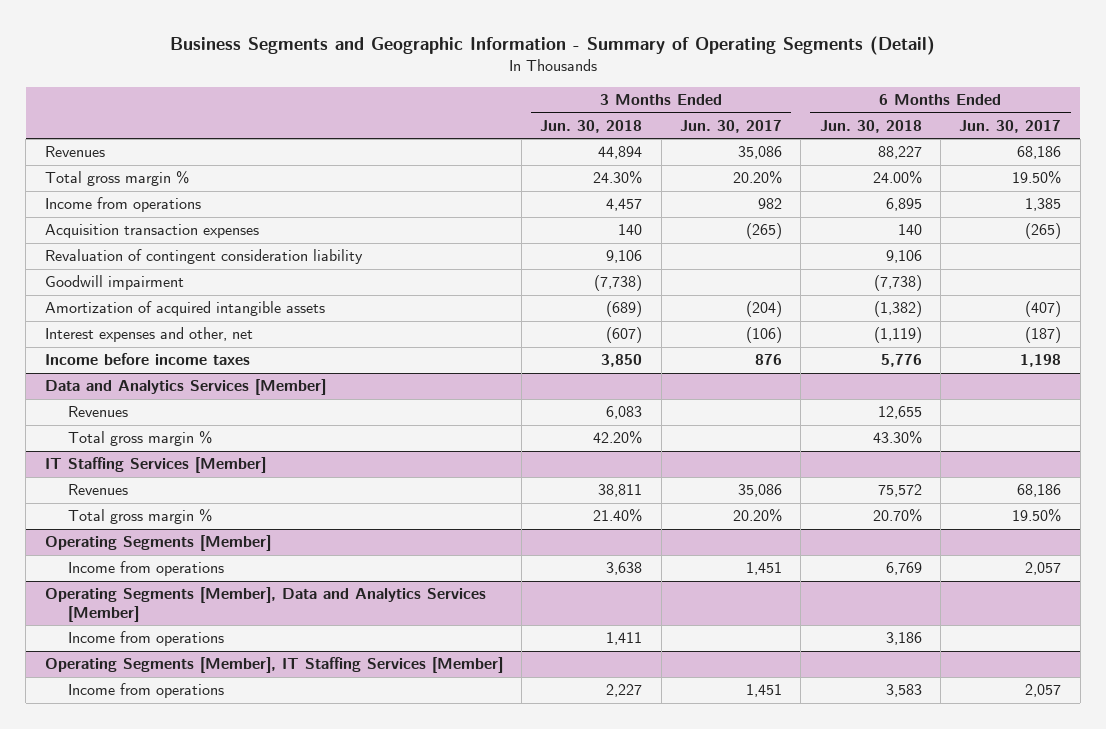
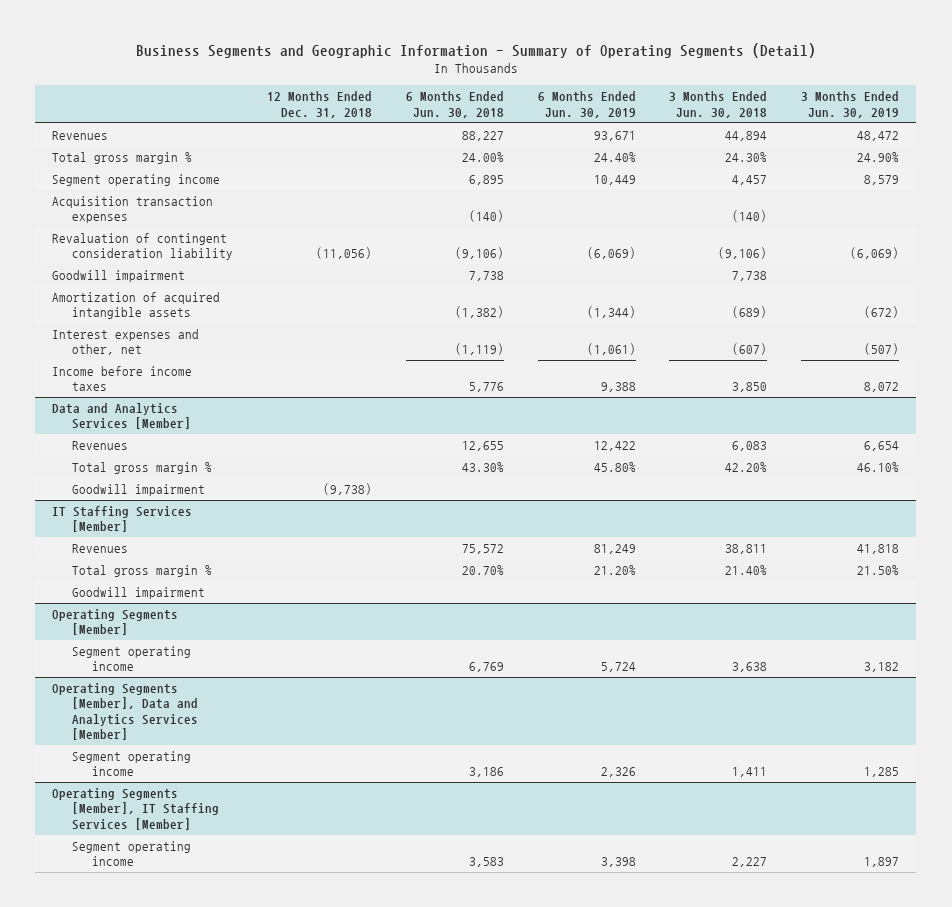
- | 3 Months Ended Jun. 30, 2018 | 3 Months Ended Jun. 30, 2017 | 6 Months Ended Jun. 30, 2018 | 6 Months Ended Jun. 30, 2017
+ | 12 Months Ended Dec. 31, 2018 | 6 Months Ended Jun. 30, 2018 | 6 Months Ended Jun. 30, 2019 | 3 Months Ended Jun. 30, 2018 | 3 Months Ended Jun. 30, 2019
- Income from operations | 4,457 | 982 | 6,895 | 1,385
- Acquisition transaction expenses | 140 | (265) | 140 | (265)
- Revaluation of contingent consideration liability | 9,106 | | 9,106 |
- Goodwill impairment | (7,738) | | (7,738) |
+ Segment operating income | | 6,895 | 10,449 | 4,457 | 8,579
+ Acquisition transaction expenses | | (140) | | (140) |
+ Revaluation of contingent consideration liability | (11,056) | (9,106) | (6,069) | (9,106) | (6,069)
+ Goodwill impairment | | 7,738 | | 7,738 |
@ Data and Analytics Services [Member]
+ Goodwill impairment | (9,738) | | | |
@ IT Staffing Services [Member]
+ Goodwill impairment
@ Operating Segments [Member]
- Income from operations | 3,638 | 1,451 | 6,769 | 2,057
+ Segment operating income | | 6,769 | 5,724 | 3,638 | 3,182
@ Operating Segments [Member], Data and Analytics Services [Member]
- Income from operations | 1,411 | | 3,186 |
+ Segment operating income | | 3,186 | 2,326 | 1,411 | 1,285
@ Operating Segments [Member], IT Staffing Services [Member]
- Income from operations | 2,227 | 1,451 | 3,583 | 2,057
+ Segment operating income | | 3,583 | 3,398 | 2,227 | 1,897

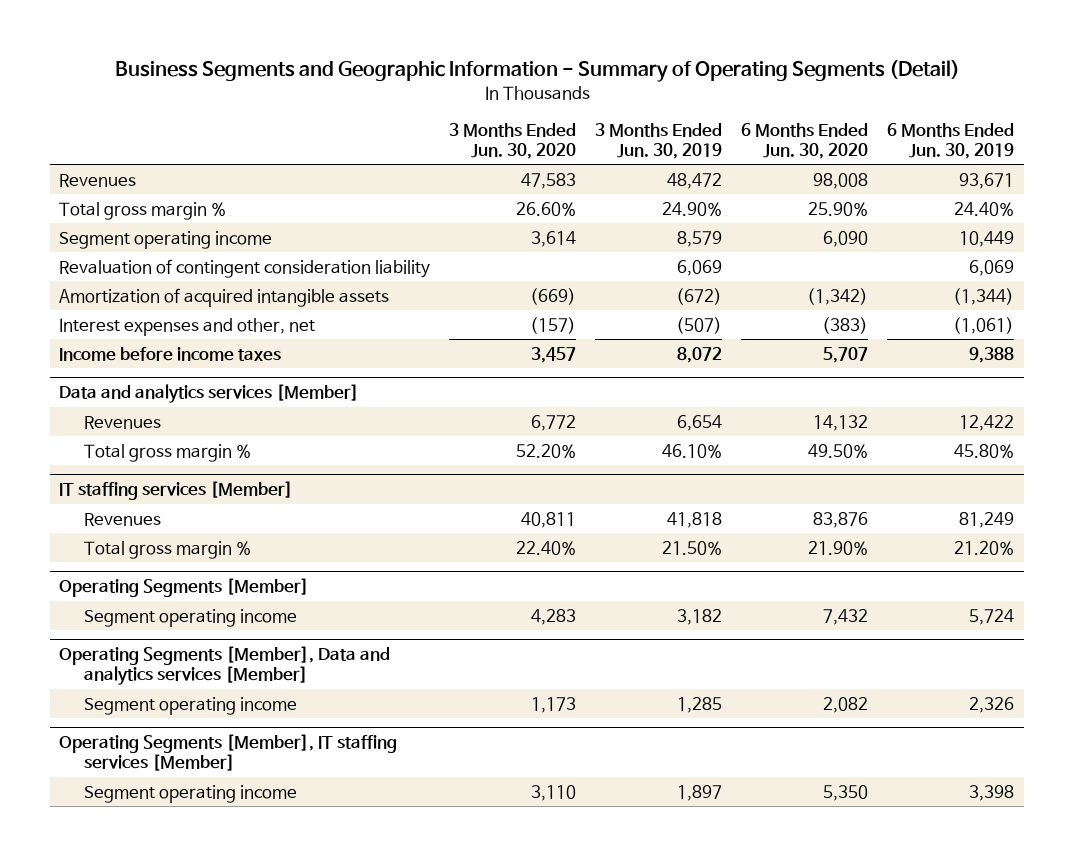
- | 12 Months Ended Dec. 31, 2018 | 6 Months Ended Jun. 30, 2018 | 6 Months Ended Jun. 30, 2019 | 3 Months Ended Jun. 30, 2018 | 3 Months Ended Jun. 30, 2019
+ | 3 Months Ended Jun. 30, 2020 | 3 Months Ended Jun. 30, 2019 | 6 Months Ended Jun. 30, 2020 | 6 Months Ended Jun. 30, 2019
- Acquisition transaction expenses | | (140) | | (140) |
- Revaluation of contingent consideration liability | (11,056) | (9,106) | (6,069) | (9,106) | (6,069)
- Goodwill impairment | | 7,738 | | 7,738 |
+ Revaluation of contingent consideration liability | | 6,069 | | 6,069
- Data and Analytics Services [Member]
+ Data and analytics services [Member]
- Goodwill impairment | (9,738) | | | |
- IT Staffing Services [Member]
+ IT staffing services [Member]
- Goodwill impairment
- Operating Segments [Member], Data and Analytics Services [Member]
+ Operating Segments [Member], Data and analytics services [Member]
- Operating Segments [Member], IT Staffing Services [Member]
+ Operating Segments [Member], IT staffing services [Member]

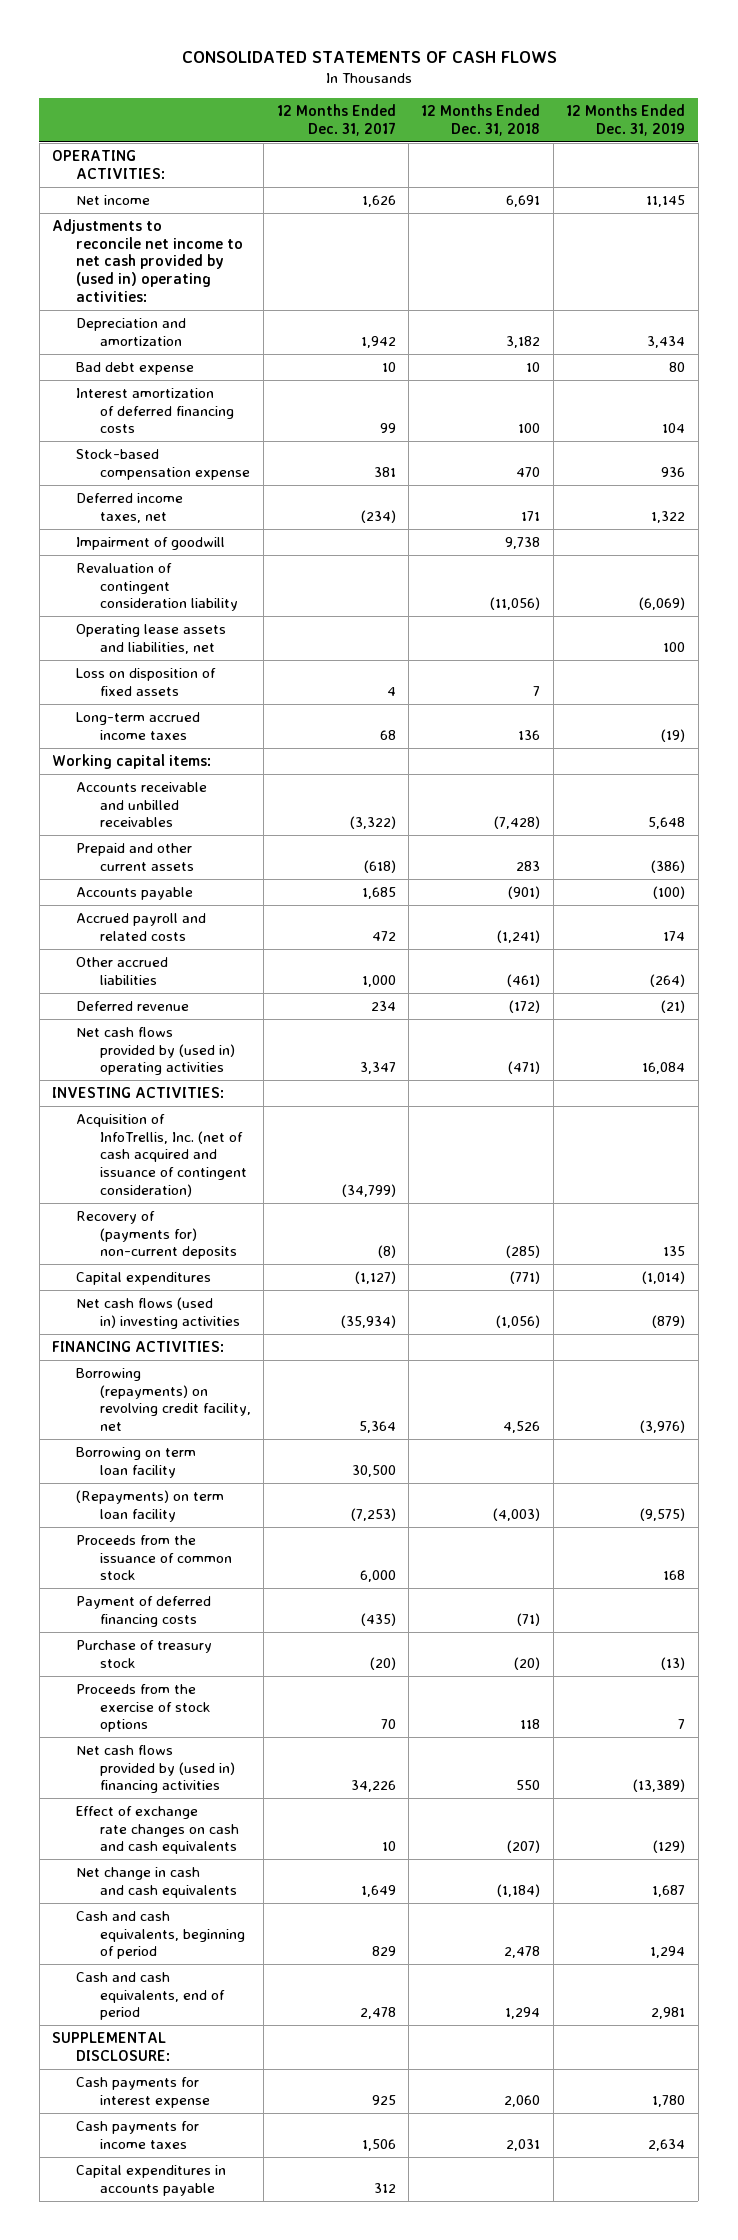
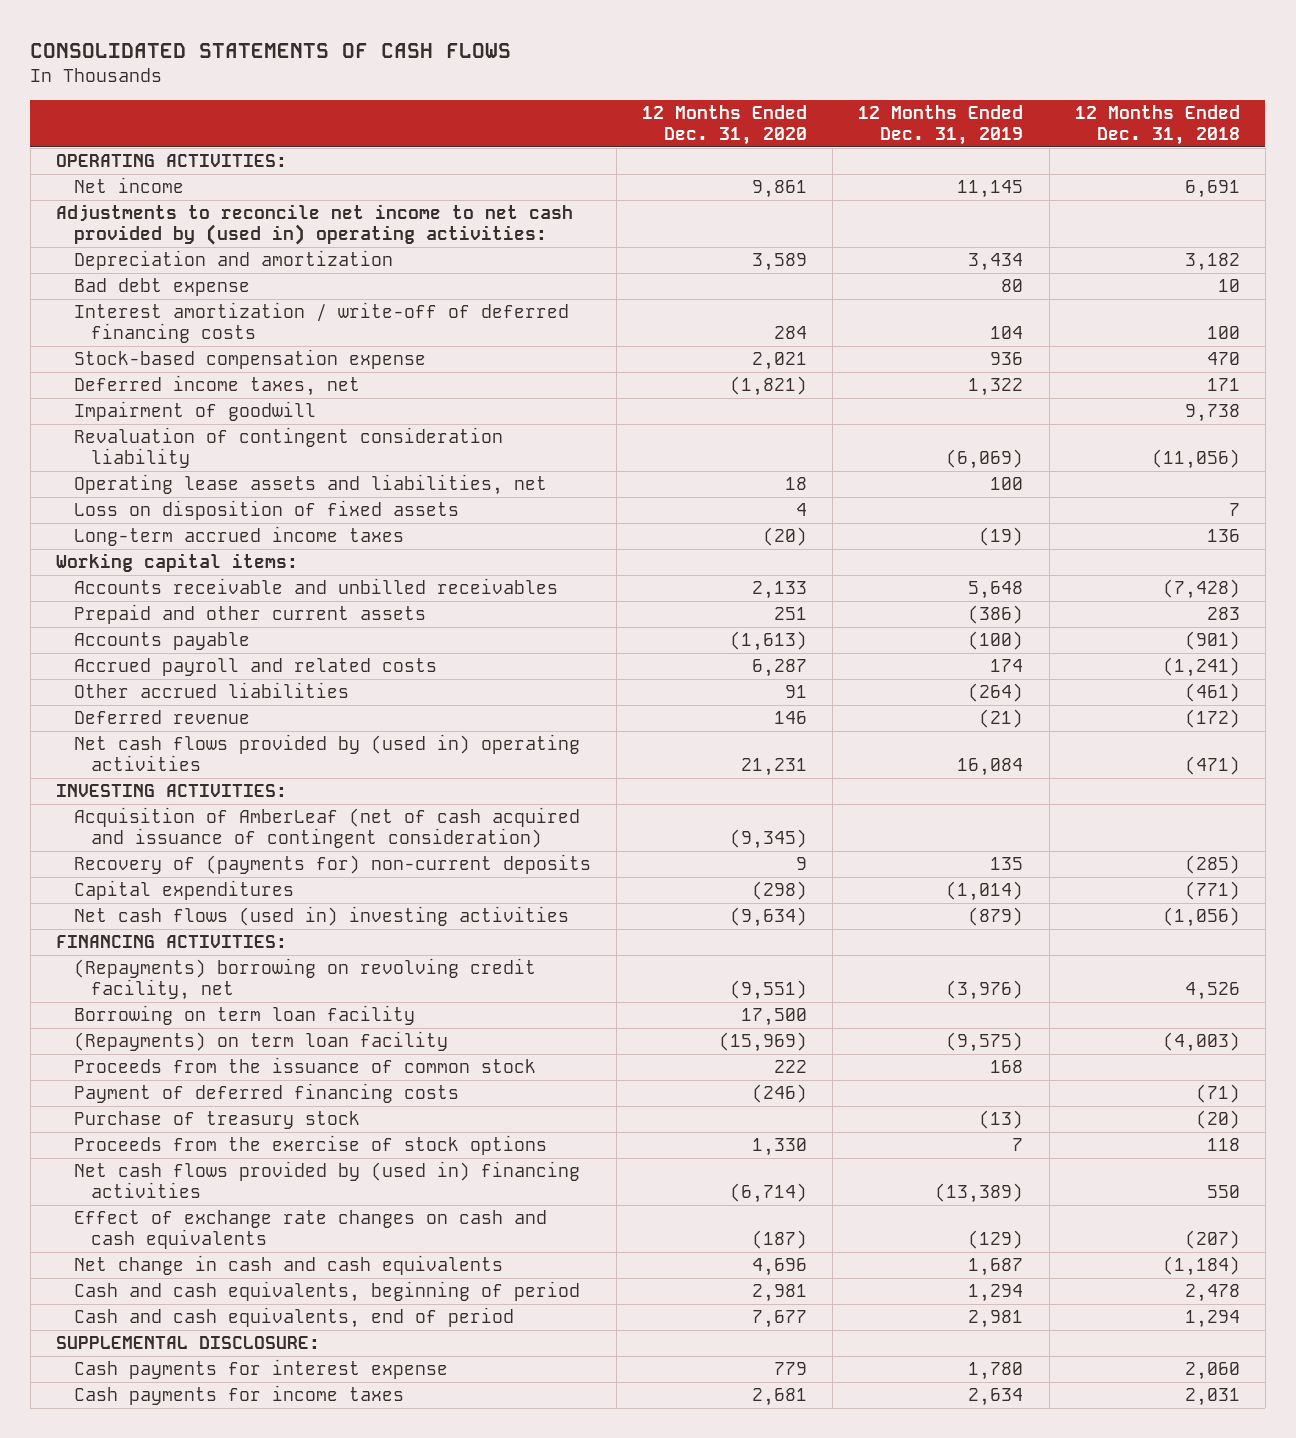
- | 12 Months Ended Dec. 31, 2017 | 12 Months Ended Dec. 31, 2018 | 12 Months Ended Dec. 31, 2019
+ | 12 Months Ended Dec. 31, 2020 | 12 Months Ended Dec. 31, 2019 | 12 Months Ended Dec. 31, 2018
- Interest amortization of deferred financing costs | 99 | 100 | 104
+ Interest amortization / write-off of deferred financing costs | 284 | 104 | 100
- Acquisition of InfoTrellis, Inc. (net of cash acquired and issuance of contingent consideration) | (34,799) | |
+ Acquisition of AmberLeaf (net of cash acquired and issuance of contingent consideration) | (9,345) | |
- Borrowing (repayments) on revolving credit facility, net | 5,364 | 4,526 | (3,976)
+ (Repayments) borrowing on revolving credit facility, net | (9,551) | (3,976) | 4,526
- Capital expenditures in accounts payable | 312 | |

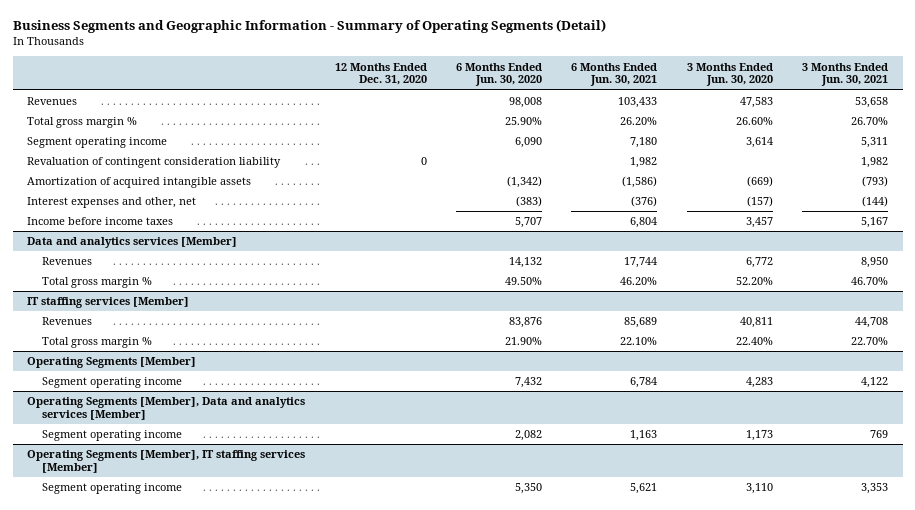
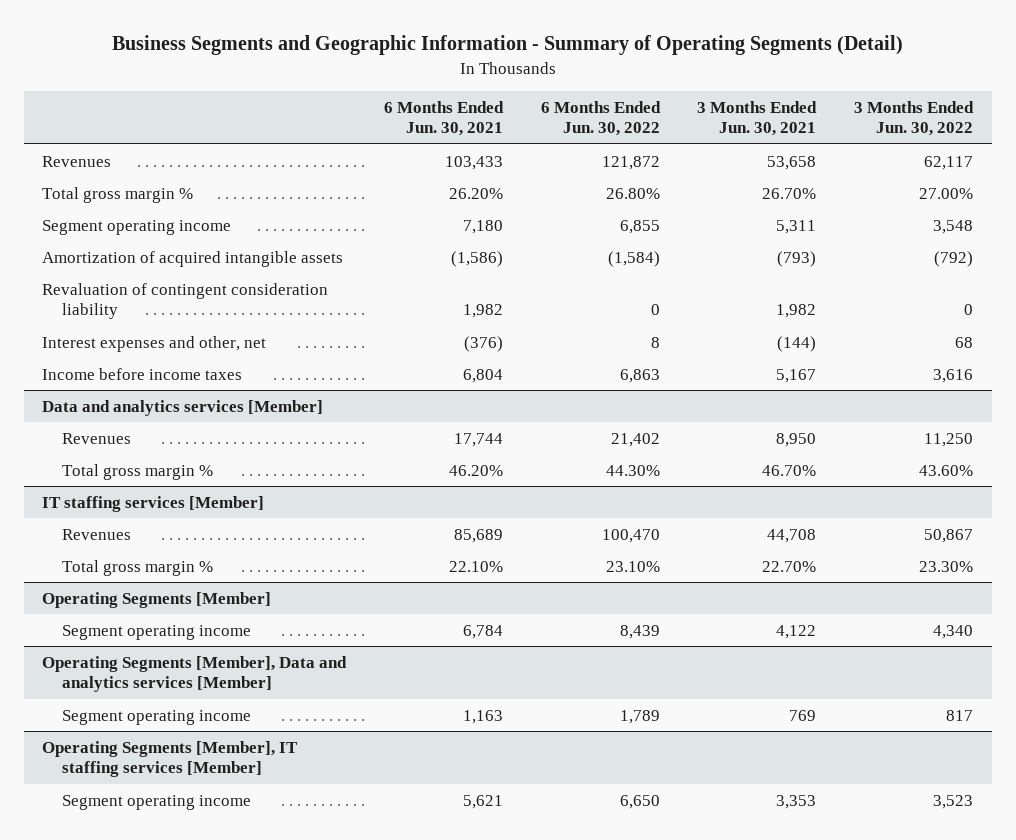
- | 12 Months Ended Dec. 31, 2020 | 6 Months Ended Jun. 30, 2020 | 6 Months Ended Jun. 30, 2021 | 3 Months Ended Jun. 30, 2020 | 3 Months Ended Jun. 30, 2021
+ | 6 Months Ended Jun. 30, 2021 | 6 Months Ended Jun. 30, 2022 | 3 Months Ended Jun. 30, 2021 | 3 Months Ended Jun. 30, 2022
moved down: Revaluation of contingent consideration liability | 1,982 | 0 | 1,982 | 0

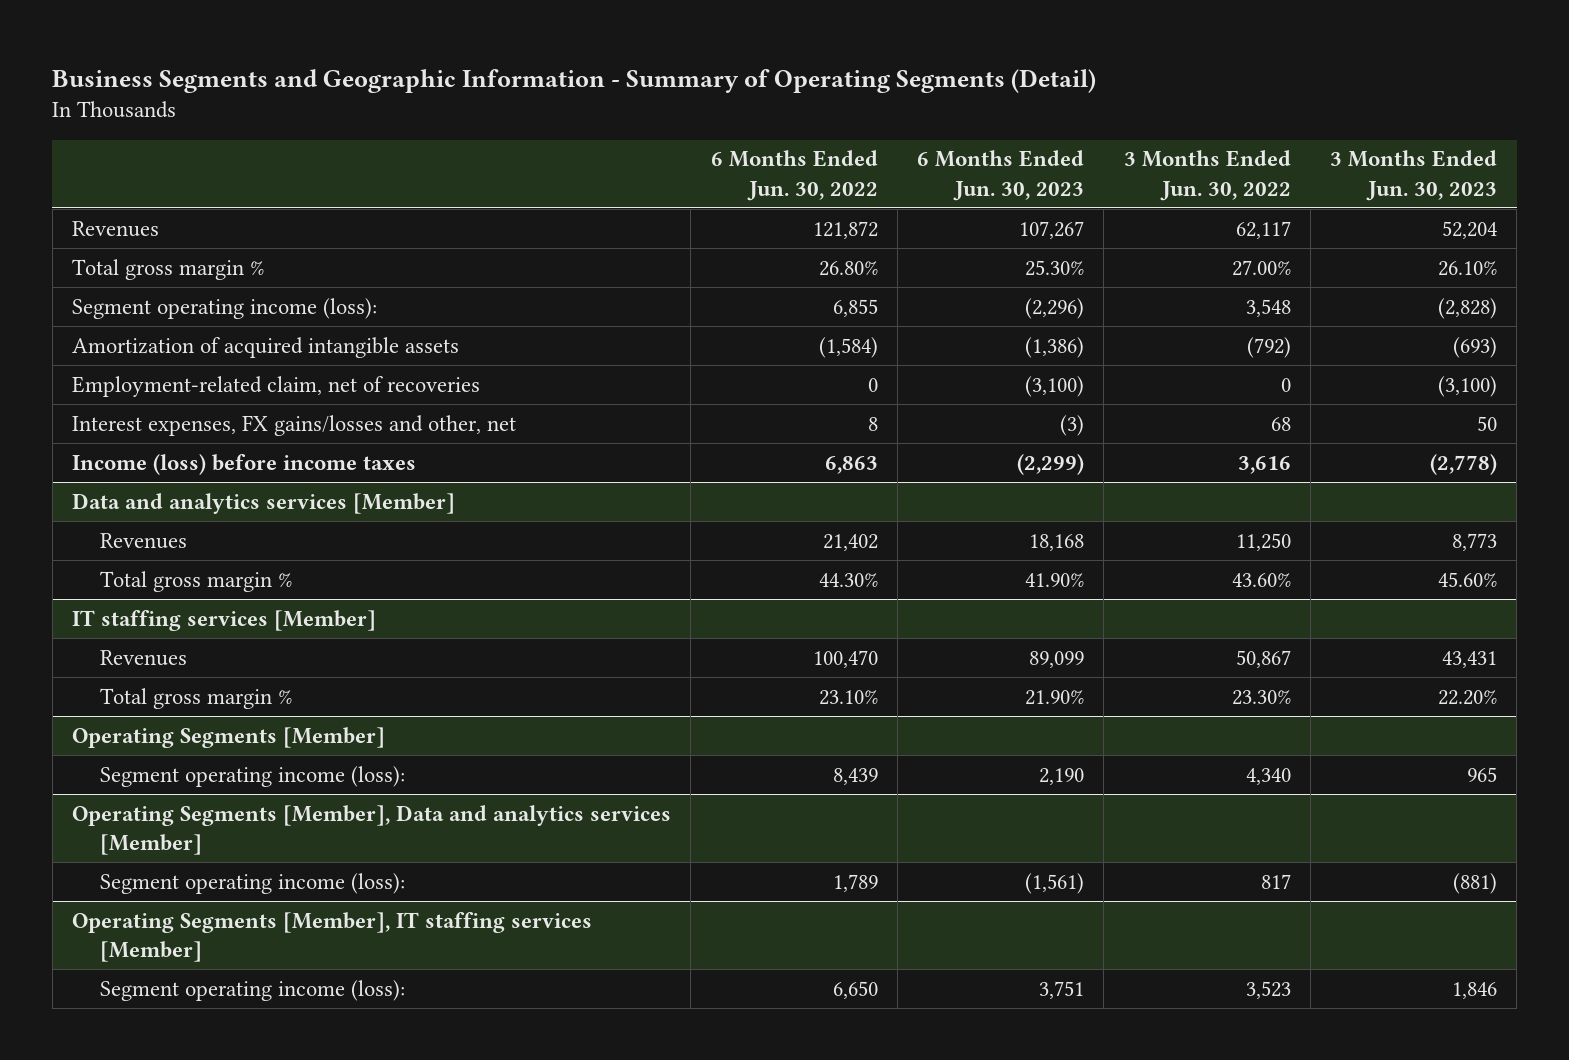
- | 6 Months Ended Jun. 30, 2021 | 6 Months Ended Jun. 30, 2022 | 3 Months Ended Jun. 30, 2021 | 3 Months Ended Jun. 30, 2022
+ | 6 Months Ended Jun. 30, 2022 | 6 Months Ended Jun. 30, 2023 | 3 Months Ended Jun. 30, 2022 | 3 Months Ended Jun. 30, 2023
- Segment operating income | 7,180 | 6,855 | 5,311 | 3,548
+ Segment operating income (loss): | 6,855 | (2,296) | 3,548 | (2,828)
- Revaluation of contingent consideration liability | 1,982 | 0 | 1,982 | 0
- Interest expenses and other, net | (376) | 8 | (144) | 68
- Income before income taxes | 6,804 | 6,863 | 5,167 | 3,616
+ Employment-related claim, net of recoveries | 0 | (3,100) | 0 | (3,100)
+ Interest expenses, FX gains/losses and other, net | 8 | (3) | 68 | 50
+ Income (loss) before income taxes | 6,863 | (2,299) | 3,616 | (2,778)
@ Operating Segments [Member]
- Segment operating income | 6,784 | 8,439 | 4,122 | 4,340
+ Segment operating income (loss): | 8,439 | 2,190 | 4,340 | 965
@ Operating Segments [Member], Data and analytics services [Member]
- Segment operating income | 1,163 | 1,789 | 769 | 817
+ Segment operating income (loss): | 1,789 | (1,561) | 817 | (881)
@ Operating Segments [Member], IT staffing services [Member]
- Segment operating income | 5,621 | 6,650 | 3,353 | 3,523
+ Segment operating income (loss): | 6,650 | 3,751 | 3,523 | 1,846

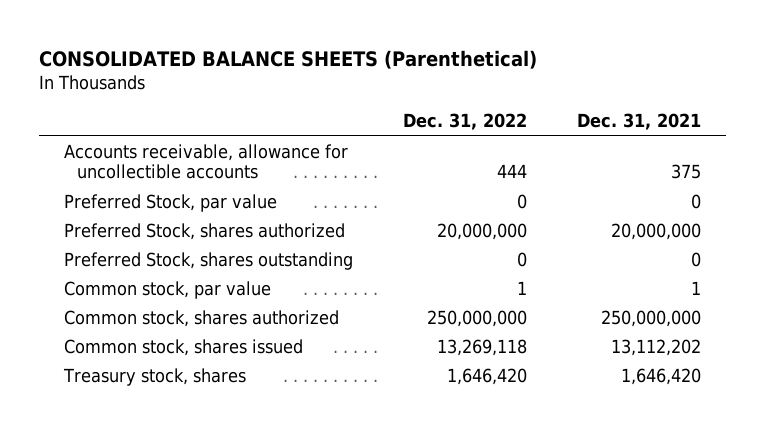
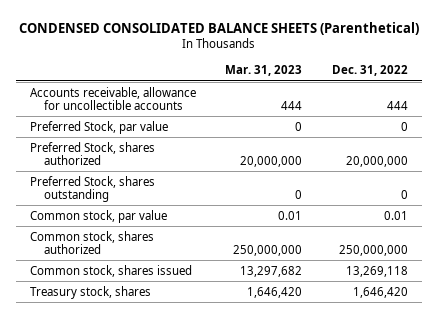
- CONSOLIDATED BALANCE SHEETS (Parenthetical)
+ CONDENSED CONSOLIDATED BALANCE SHEETS (Parenthetical)
- | Dec. 31, 2022 | Dec. 31, 2021
+ | Mar. 31, 2023 | Dec. 31, 2022
- Common stock, par value | 1 | 1
+ Common stock, par value | 0.01 | 0.01

